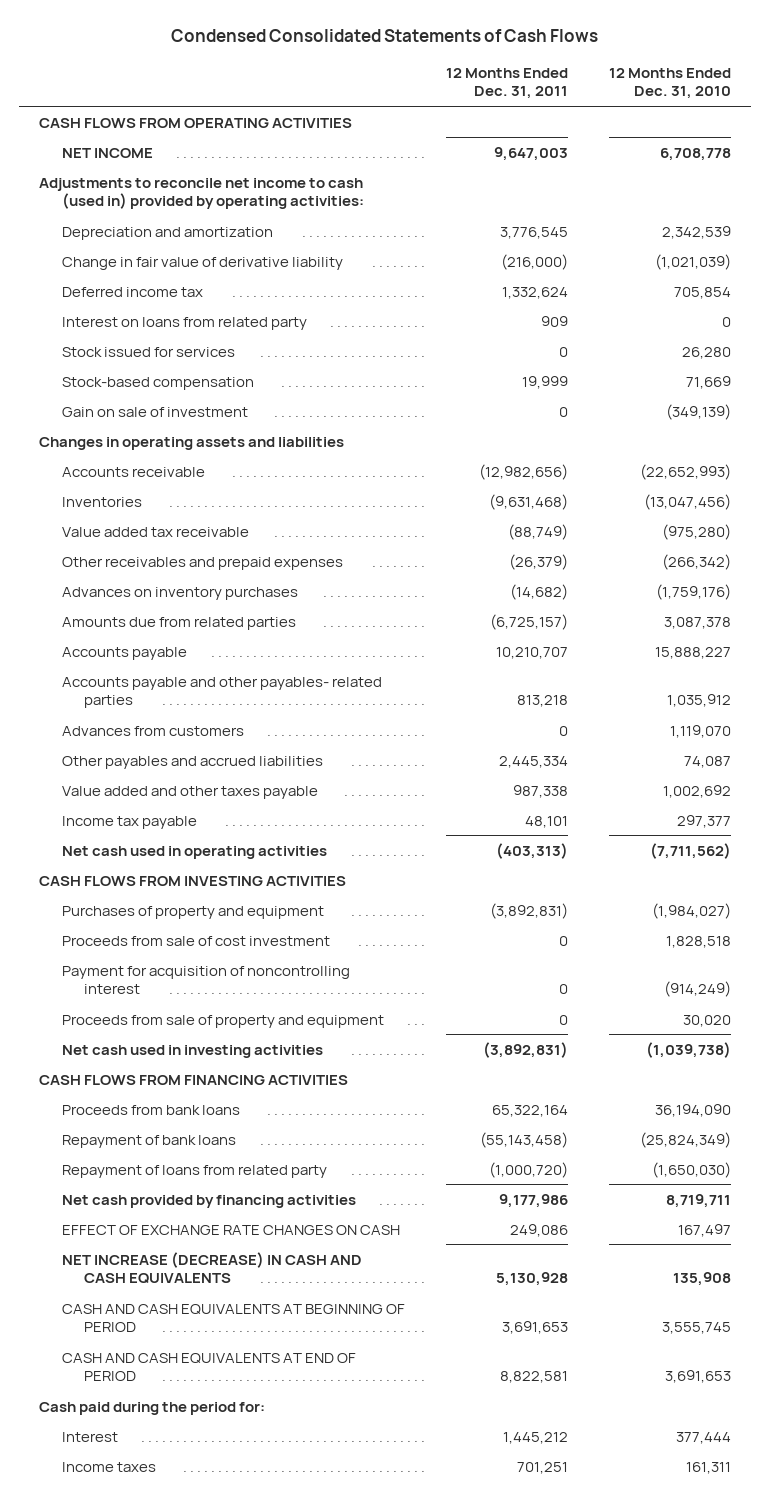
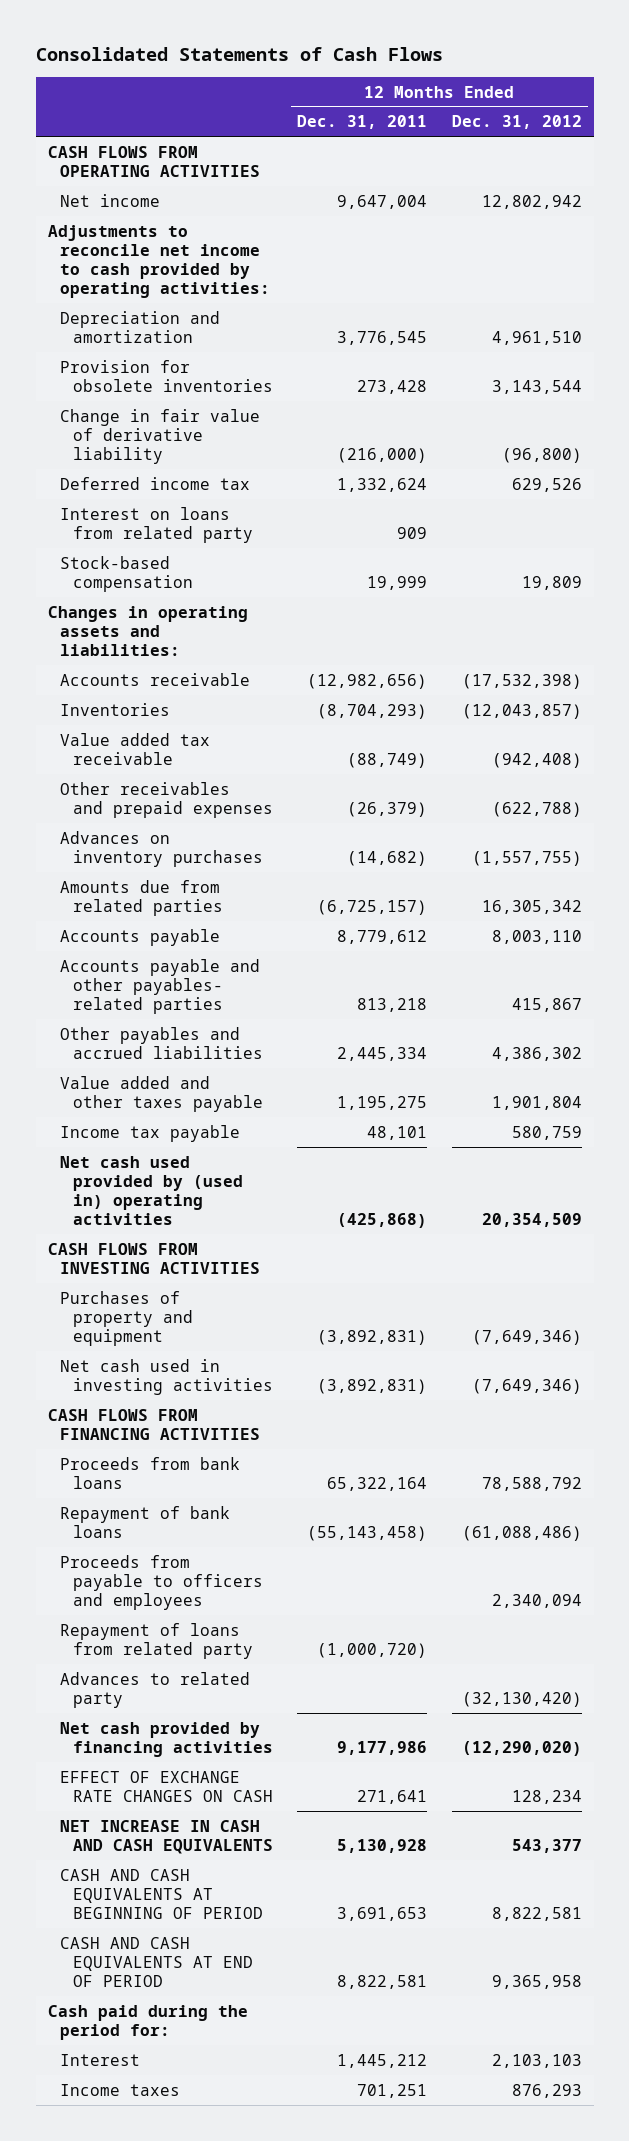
- Condensed Consolidated Statements of Cash Flows
+ Consolidated Statements of Cash Flows
- | 12 Months Ended Dec. 31, 2011 | 12 Months Ended Dec. 31, 2010
+ | 12 Months Ended Dec. 31, 2011 | 12 Months Ended Dec. 31, 2012
- NET INCOME | 9,647,003 | 6,708,778
- Adjustments to reconcile net income to cash (used in) provided by operating activities:
+ Net income | 9,647,004 | 12,802,942
+ Adjustments to reconcile net income to cash provided by operating activities:
+ Provision for obsolete inventories | 273,428 | 3,143,544
- Stock issued for services | 0 | 26,280
- Gain on sale of investment | 0 | (349,139)
- Changes in operating assets and liabilities
+ Changes in operating assets and liabilities:
- Inventories | (9,631,468) | (13,047,456)
+ Inventories | (8,704,293) | (12,043,857)
- Accounts payable | 10,210,707 | 15,888,227
+ Accounts payable | 8,779,612 | 8,003,110
- Advances from customers | 0 | 1,119,070
- Value added and other taxes payable | 987,338 | 1,002,692
+ Value added and other taxes payable | 1,195,275 | 1,901,804
- Net cash used in operating activities | (403,313) | (7,711,562)
+ Net cash used provided by (used in) operating activities | (425,868) | 20,354,509
- Proceeds from sale of cost investment | 0 | 1,828,518
- Payment for acquisition of noncontrolling interest | 0 | (914,249)
- Proceeds from sale of property and equipment | 0 | 30,020
+ Proceeds from payable to officers and employees | | 2,340,094
+ Advances to related party | | (32,130,420)
- EFFECT OF EXCHANGE RATE CHANGES ON CASH | 249,086 | 167,497
- NET INCREASE (DECREASE) IN CASH AND CASH EQUIVALENTS | 5,130,928 | 135,908
+ EFFECT OF EXCHANGE RATE CHANGES ON CASH | 271,641 | 128,234
+ NET INCREASE IN CASH AND CASH EQUIVALENTS | 5,130,928 | 543,377

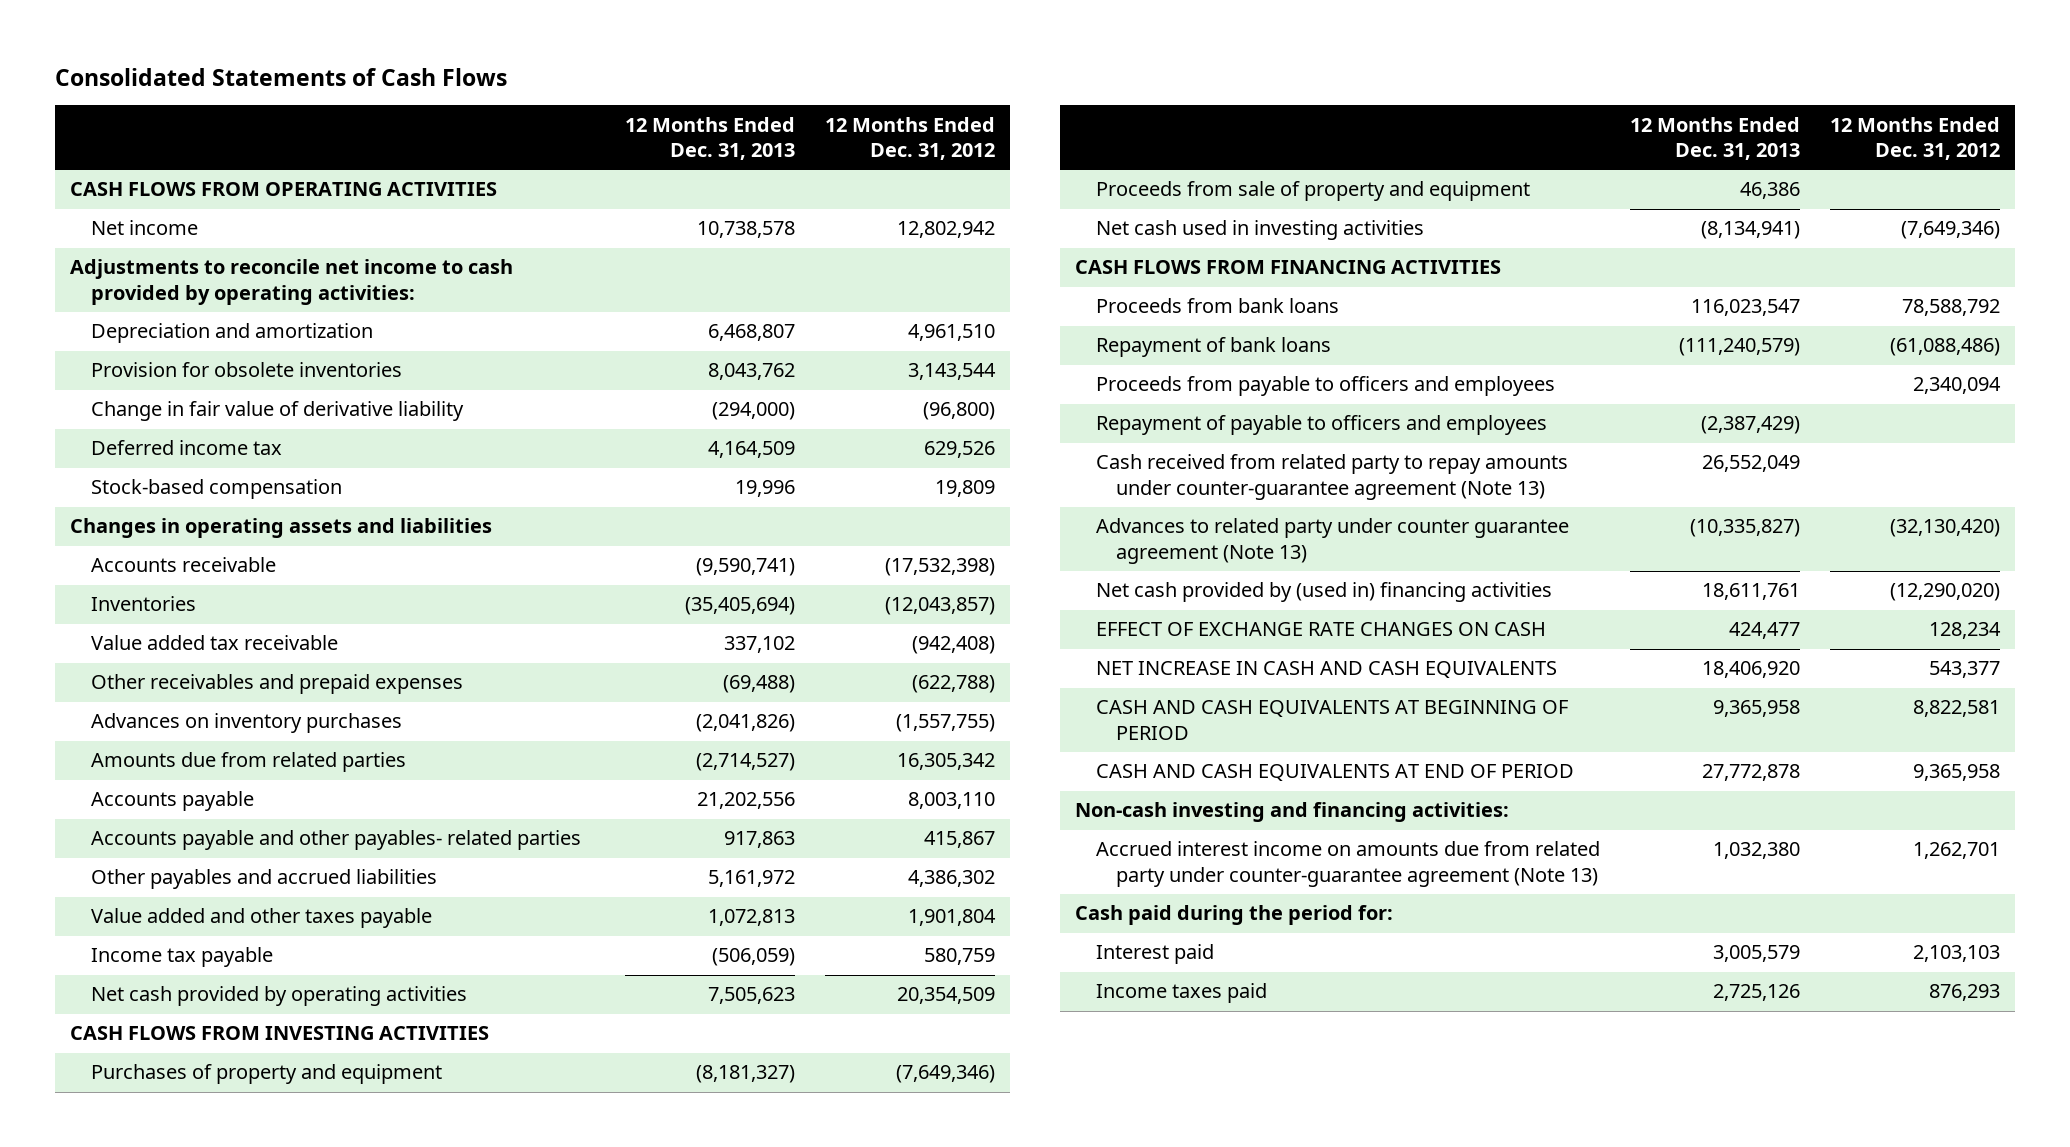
- | 12 Months Ended Dec. 31, 2011 | 12 Months Ended Dec. 31, 2012
+ | 12 Months Ended Dec. 31, 2013 | 12 Months Ended Dec. 31, 2012
- Interest on loans from related party | 909 |
- Changes in operating assets and liabilities:
+ Changes in operating assets and liabilities
- Net cash used provided by (used in) operating activities | (425,868) | 20,354,509
+ Net cash provided by operating activities | 7,505,623 | 20,354,509
+ Proceeds from sale of property and equipment | 46,386 |
- Repayment of loans from related party | (1,000,720) |
- Advances to related party | | (32,130,420)
- Net cash provided by financing activities | 9,177,986 | (12,290,020)
+ Repayment of payable to officers and employees | (2,387,429) |
+ Cash received from related party to repay amounts under counter-guarantee agreement (Note 13) | 26,552,049 |
+ Advances to related party under counter guarantee agreement (Note 13) | (10,335,827) | (32,130,420)
+ Net cash provided by (used in) financing activities | 18,611,761 | (12,290,020)
+ Non-cash investing and financing activities:
+ Accrued interest income on amounts due from related party under counter-guarantee agreement (Note 13) | 1,032,380 | 1,262,701
- Interest | 1,445,212 | 2,103,103
- Income taxes | 701,251 | 876,293
+ Interest paid | 3,005,579 | 2,103,103
+ Income taxes paid | 2,725,126 | 876,293

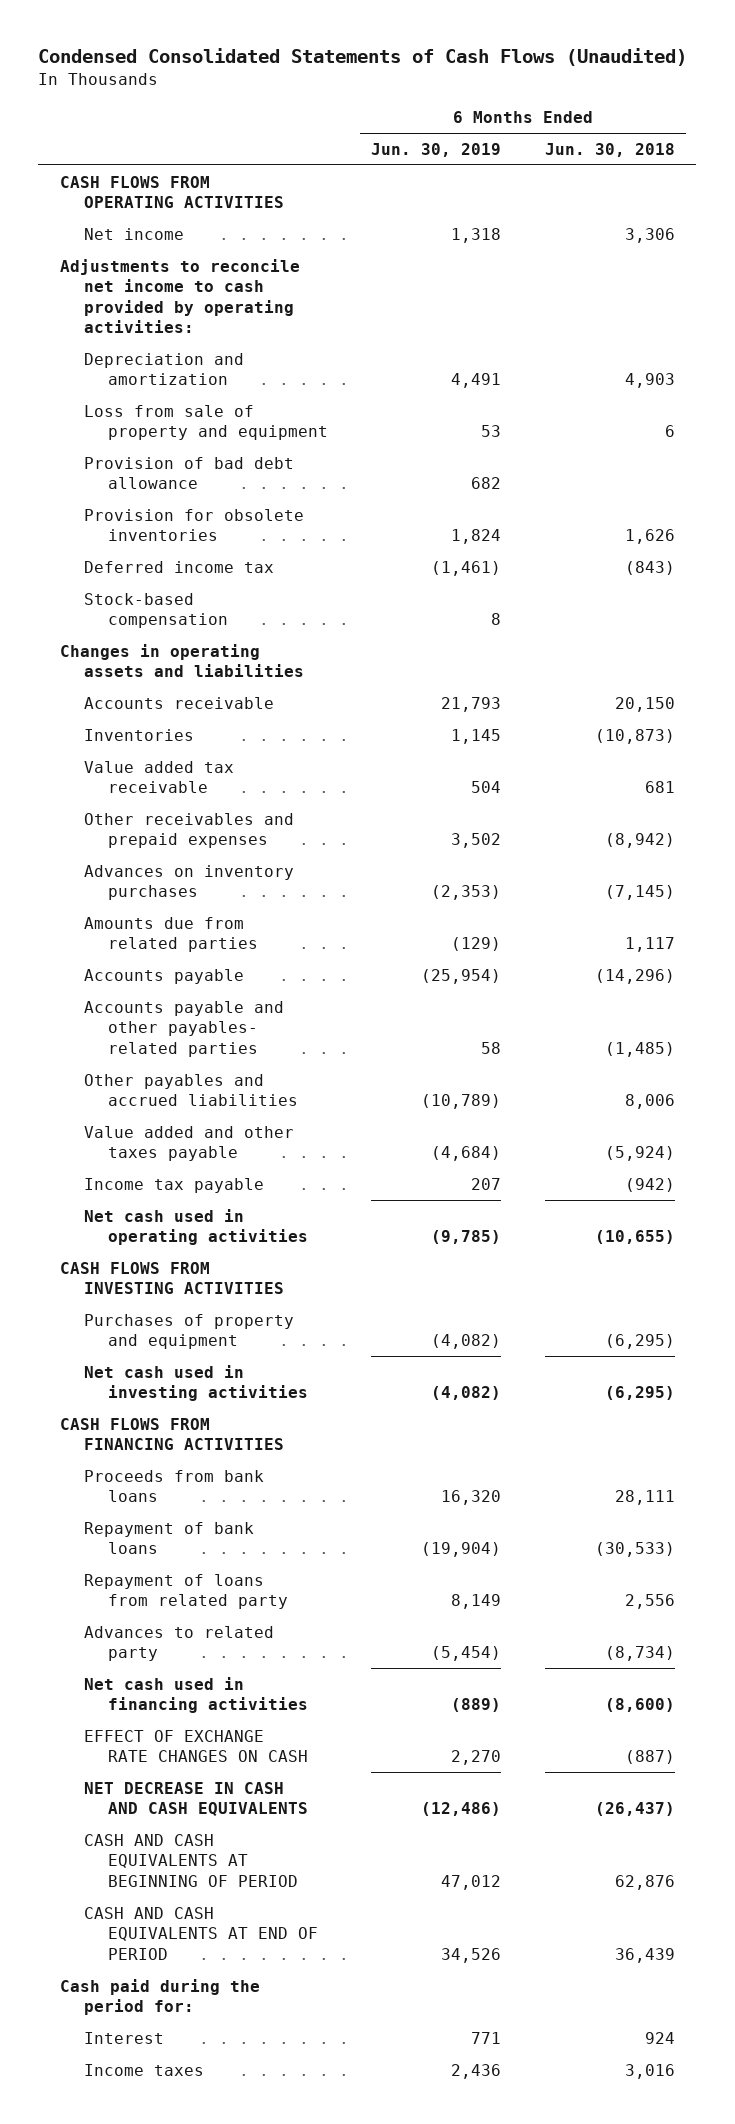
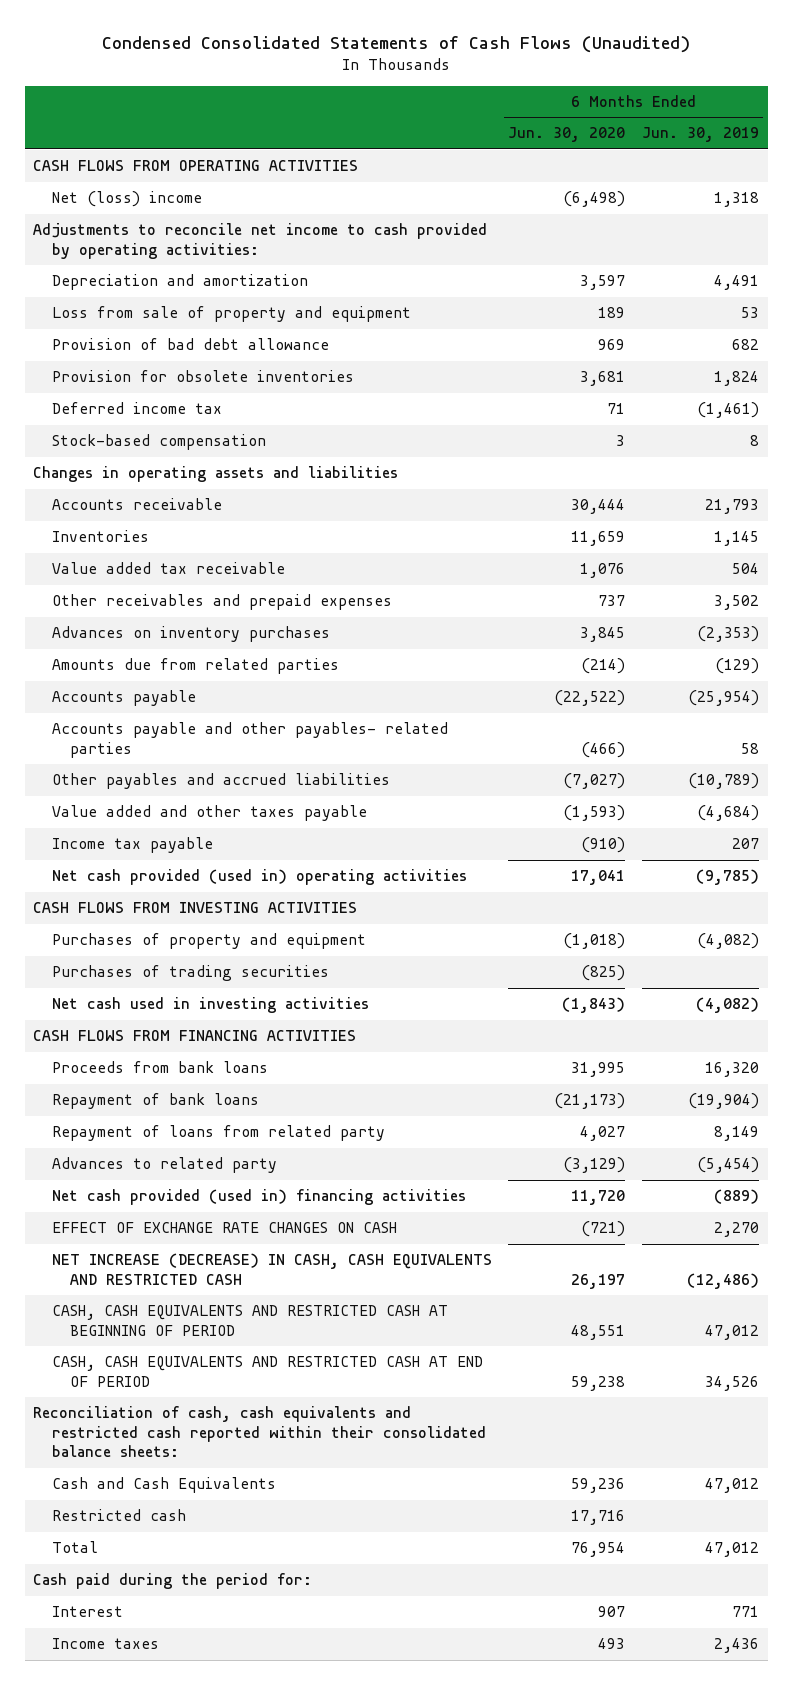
- | 6 Months Ended Jun. 30, 2019 | 6 Months Ended Jun. 30, 2018
+ | 6 Months Ended Jun. 30, 2020 | 6 Months Ended Jun. 30, 2019
- Net income | 1,318 | 3,306
+ Net (loss) income | (6,498) | 1,318
- Net cash used in operating activities | (9,785) | (10,655)
+ Net cash provided (used in) operating activities | 17,041 | (9,785)
+ Purchases of trading securities | (825) |
- Net cash used in financing activities | (889) | (8,600)
+ Net cash provided (used in) financing activities | 11,720 | (889)
- NET DECREASE IN CASH AND CASH EQUIVALENTS | (12,486) | (26,437)
- CASH AND CASH EQUIVALENTS AT BEGINNING OF PERIOD | 47,012 | 62,876
- CASH AND CASH EQUIVALENTS AT END OF PERIOD | 34,526 | 36,439
+ NET INCREASE (DECREASE) IN CASH, CASH EQUIVALENTS AND RESTRICTED CASH | 26,197 | (12,486)
+ CASH, CASH EQUIVALENTS AND RESTRICTED CASH AT BEGINNING OF PERIOD | 48,551 | 47,012
+ CASH, CASH EQUIVALENTS AND RESTRICTED CASH AT END OF PERIOD | 59,238 | 34,526
+ Reconciliation of cash, cash equivalents and restricted cash reported within their consolidated balance sheets:
+ Cash and Cash Equivalents | 59,236 | 47,012
+ Restricted cash | 17,716 |
+ Total | 76,954 | 47,012

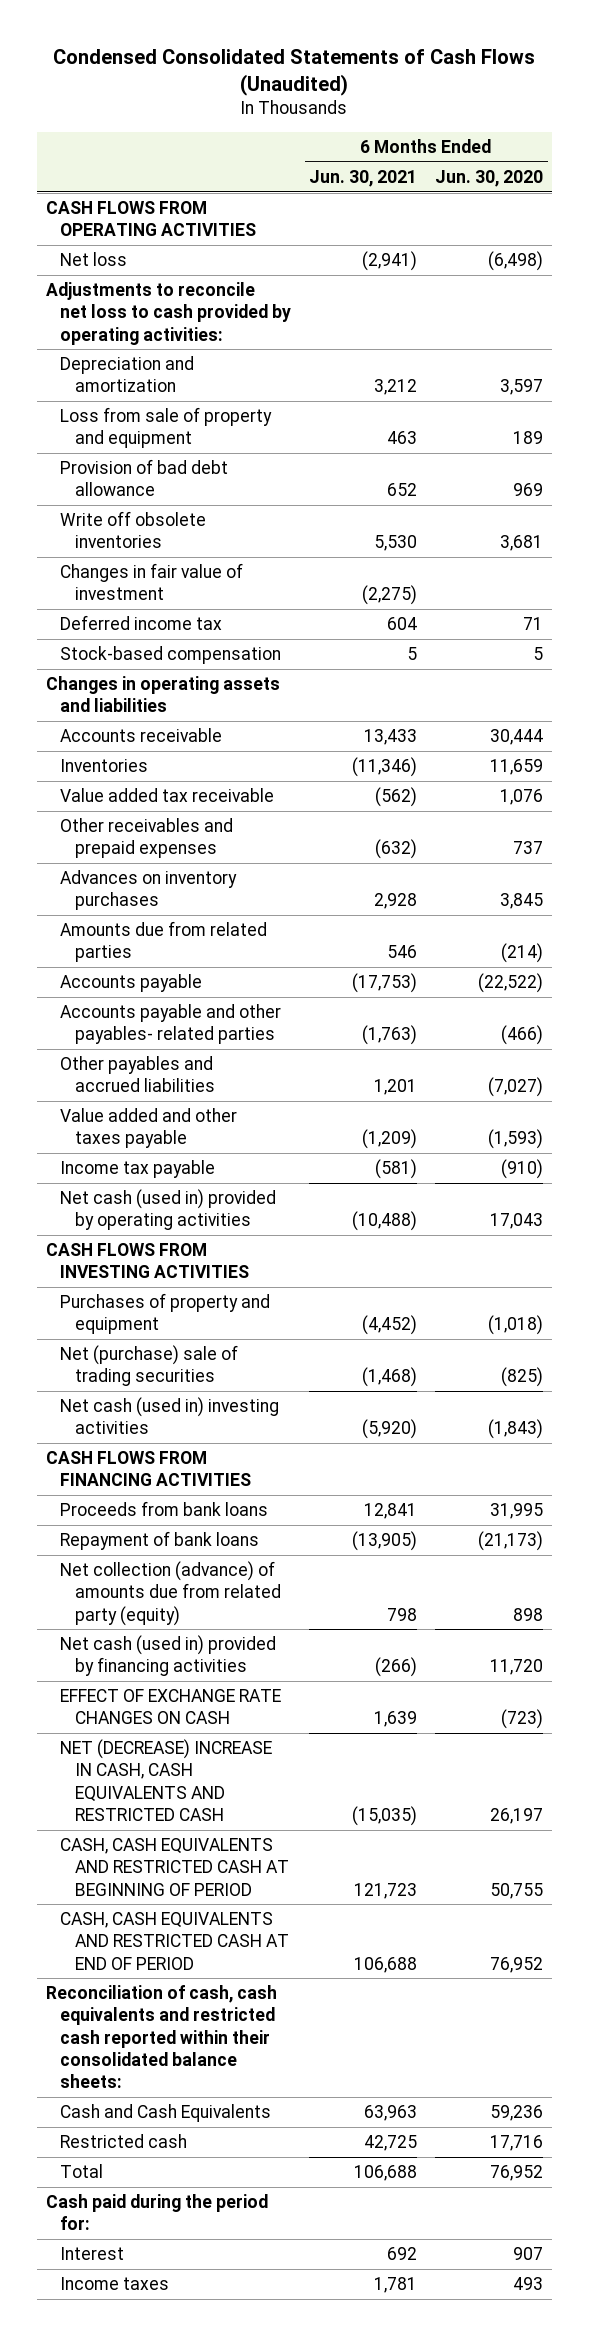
- | 6 Months Ended Jun. 30, 2020 | 6 Months Ended Jun. 30, 2019
+ | 6 Months Ended Jun. 30, 2021 | 6 Months Ended Jun. 30, 2020
- Net (loss) income | (6,498) | 1,318
- Adjustments to reconcile net income to cash provided by operating activities:
+ Net loss | (2,941) | (6,498)
+ Adjustments to reconcile net loss to cash provided by operating activities:
- Provision for obsolete inventories | 3,681 | 1,824
+ Write off obsolete inventories | 5,530 | 3,681
+ Changes in fair value of investment | (2,275) |
- Stock-based compensation | 3 | 8
+ Stock-based compensation | 5 | 5
- Net cash provided (used in) operating activities | 17,041 | (9,785)
+ Net cash (used in) provided by operating activities | (10,488) | 17,043
- Purchases of trading securities | (825) |
- Net cash used in investing activities | (1,843) | (4,082)
+ Net (purchase) sale of trading securities | (1,468) | (825)
+ Net cash (used in) investing activities | (5,920) | (1,843)
- Repayment of loans from related party | 4,027 | 8,149
- Advances to related party | (3,129) | (5,454)
- Net cash provided (used in) financing activities | 11,720 | (889)
- EFFECT OF EXCHANGE RATE CHANGES ON CASH | (721) | 2,270
- NET INCREASE (DECREASE) IN CASH, CASH EQUIVALENTS AND RESTRICTED CASH | 26,197 | (12,486)
- CASH, CASH EQUIVALENTS AND RESTRICTED CASH AT BEGINNING OF PERIOD | 48,551 | 47,012
- CASH, CASH EQUIVALENTS AND RESTRICTED CASH AT END OF PERIOD | 59,238 | 34,526
+ Net collection (advance) of amounts due from related party (equity) | 798 | 898
+ Net cash (used in) provided by financing activities | (266) | 11,720
+ EFFECT OF EXCHANGE RATE CHANGES ON CASH | 1,639 | (723)
+ NET (DECREASE) INCREASE IN CASH, CASH EQUIVALENTS AND RESTRICTED CASH | (15,035) | 26,197
+ CASH, CASH EQUIVALENTS AND RESTRICTED CASH AT BEGINNING OF PERIOD | 121,723 | 50,755
+ CASH, CASH EQUIVALENTS AND RESTRICTED CASH AT END OF PERIOD | 106,688 | 76,952
- Total | 76,954 | 47,012
+ Total | 106,688 | 76,952

